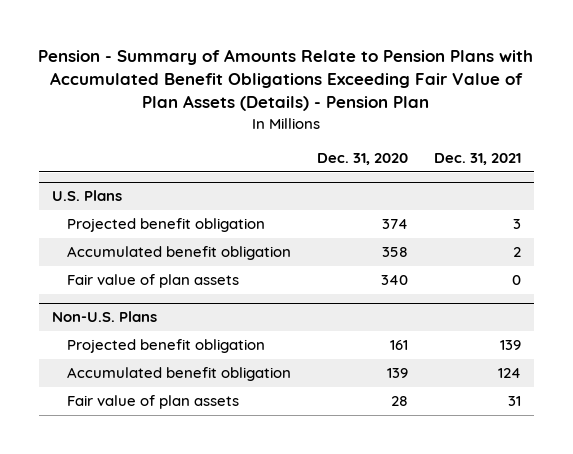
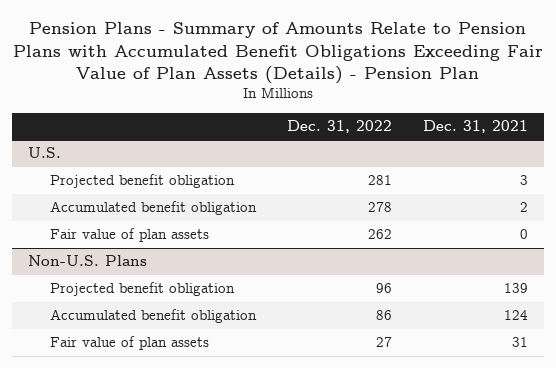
- Pension - Summary of Amounts Relate to Pension Plans with Accumulated Benefit Obligations Exceeding Fair Value of Plan Assets (Details) - Pension Plan
+ Pension Plans - Summary of Amounts Relate to Pension Plans with Accumulated Benefit Obligations Exceeding Fair Value of Plan Assets (Details) - Pension Plan
- | Dec. 31, 2020 | Dec. 31, 2021
+ | Dec. 31, 2022 | Dec. 31, 2021
- U.S. Plans
+ U.S.

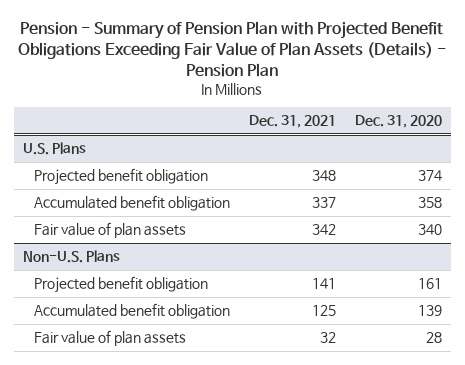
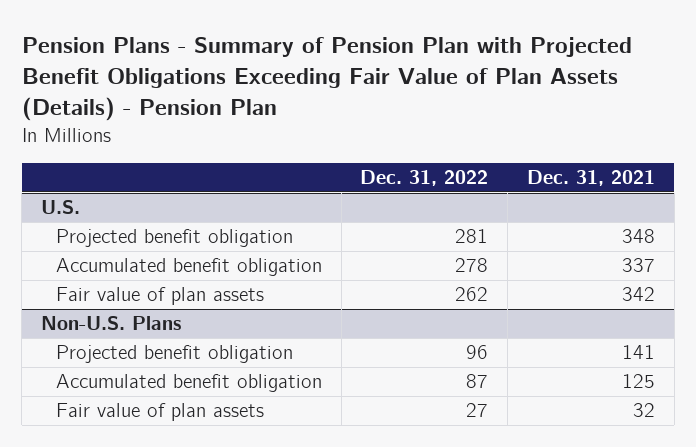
- Pension - Summary of Pension Plan with Projected Benefit Obligations Exceeding Fair Value of Plan Assets (Details) - Pension Plan
+ Pension Plans - Summary of Pension Plan with Projected Benefit Obligations Exceeding Fair Value of Plan Assets (Details) - Pension Plan
- | Dec. 31, 2021 | Dec. 31, 2020
+ | Dec. 31, 2022 | Dec. 31, 2021
- U.S. Plans
+ U.S.

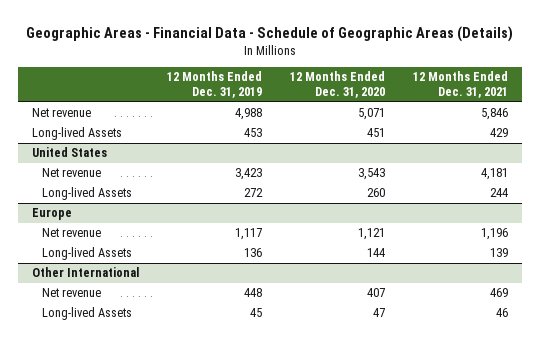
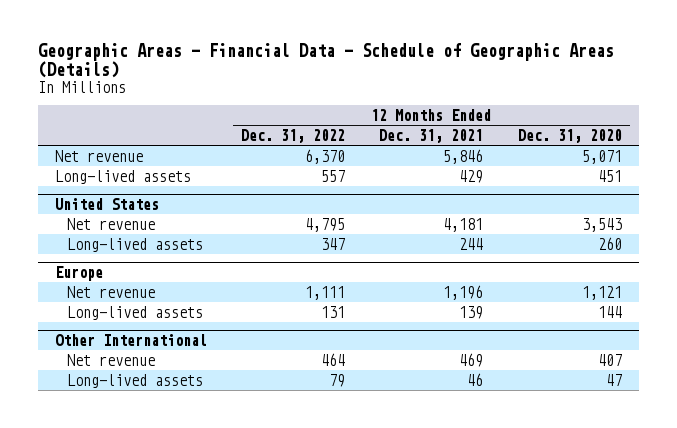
- | 12 Months Ended Dec. 31, 2019 | 12 Months Ended Dec. 31, 2020 | 12 Months Ended Dec. 31, 2021
+ | 12 Months Ended Dec. 31, 2022 | 12 Months Ended Dec. 31, 2021 | 12 Months Ended Dec. 31, 2020
- Long-lived Assets | 453 | 451 | 429
+ Long-lived assets | 557 | 429 | 451
@ United States
- Long-lived Assets | 272 | 260 | 244
+ Long-lived assets | 347 | 244 | 260
@ Europe
- Long-lived Assets | 136 | 144 | 139
+ Long-lived assets | 131 | 139 | 144
@ Other International
- Long-lived Assets | 45 | 47 | 46
+ Long-lived assets | 79 | 46 | 47

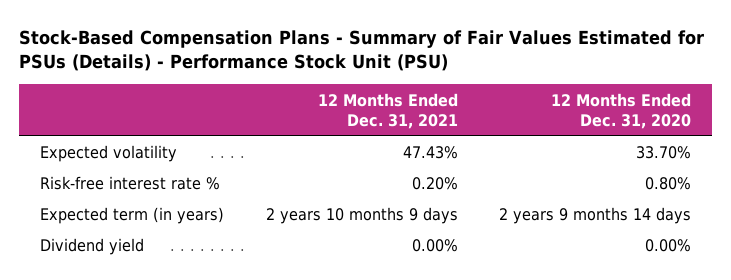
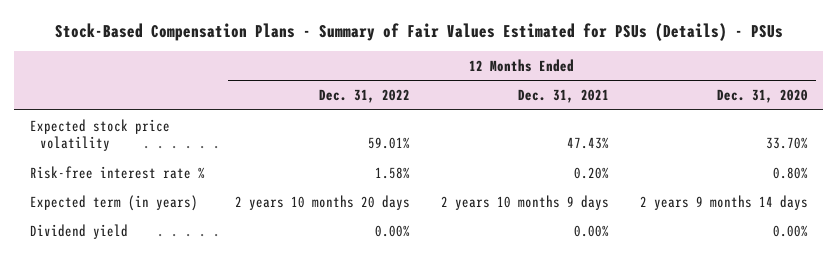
- Stock-Based Compensation Plans - Summary of Fair Values Estimated for PSUs (Details) - Performance Stock Unit (PSU)
+ Stock-Based Compensation Plans - Summary of Fair Values Estimated for PSUs (Details) - PSUs
- | 12 Months Ended Dec. 31, 2021 | 12 Months Ended Dec. 31, 2020
+ | 12 Months Ended Dec. 31, 2022 | 12 Months Ended Dec. 31, 2021 | 12 Months Ended Dec. 31, 2020
- Expected volatility | 47.43% | 33.70%
+ Expected stock price volatility | 59.01% | 47.43% | 33.70%

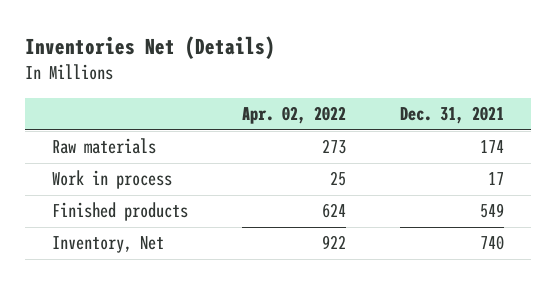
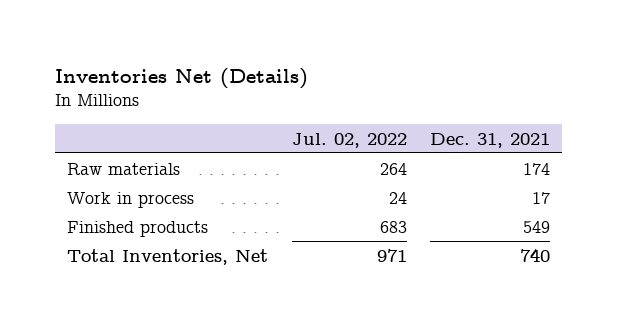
- | Apr. 02, 2022 | Dec. 31, 2021
+ | Jul. 02, 2022 | Dec. 31, 2021
- Inventory, Net | 922 | 740
+ Total Inventories, Net | 971 | 740

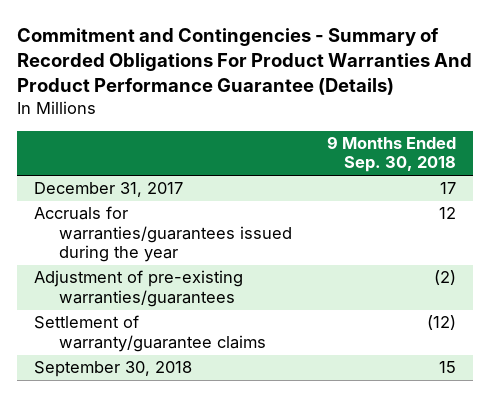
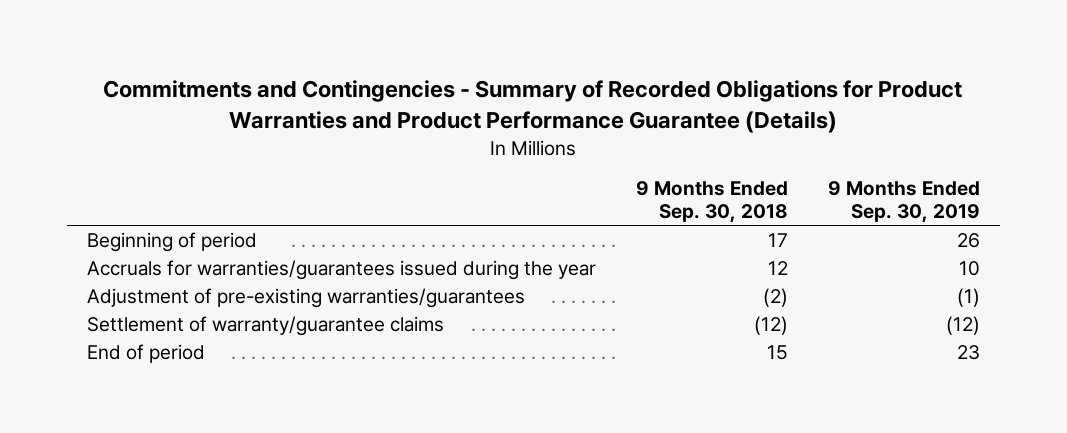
- Commitment and Contingencies - Summary of Recorded Obligations For Product Warranties And Product Performance Guarantee (Details)
+ Commitments and Contingencies - Summary of Recorded Obligations for Product Warranties and Product Performance Guarantee (Details)
- | 9 Months Ended Sep. 30, 2018
+ | 9 Months Ended Sep. 30, 2018 | 9 Months Ended Sep. 30, 2019
- December 31, 2017 | 17
+ Beginning of period | 17 | 26
- September 30, 2018 | 15
+ End of period | 15 | 23

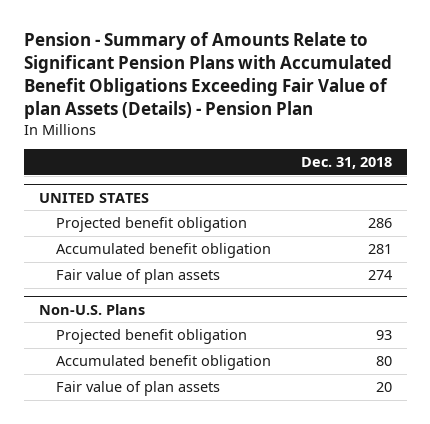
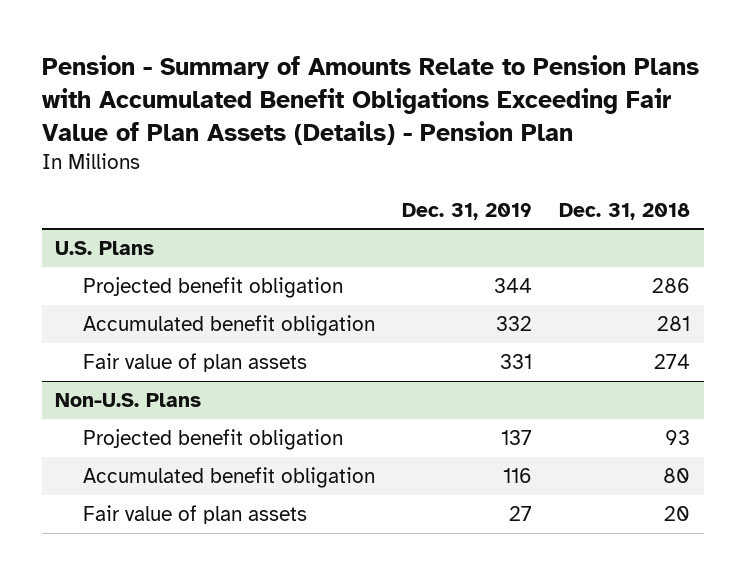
- Pension - Summary of Amounts Relate to Significant Pension Plans with Accumulated Benefit Obligations Exceeding Fair Value of plan Assets (Details) - Pension Plan
+ Pension - Summary of Amounts Relate to Pension Plans with Accumulated Benefit Obligations Exceeding Fair Value of Plan Assets (Details) - Pension Plan
- | Dec. 31, 2018
+ | Dec. 31, 2019 | Dec. 31, 2018
- UNITED STATES
+ U.S. Plans

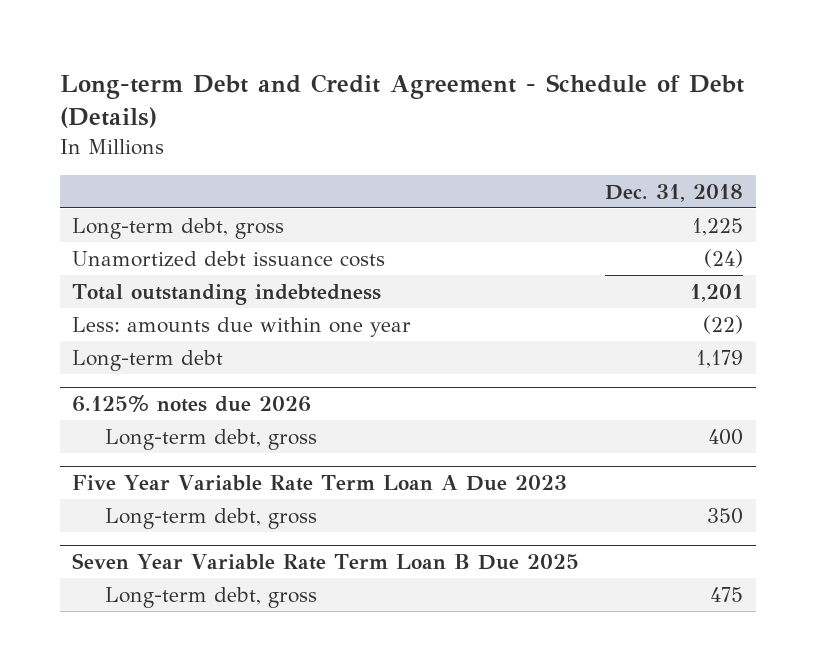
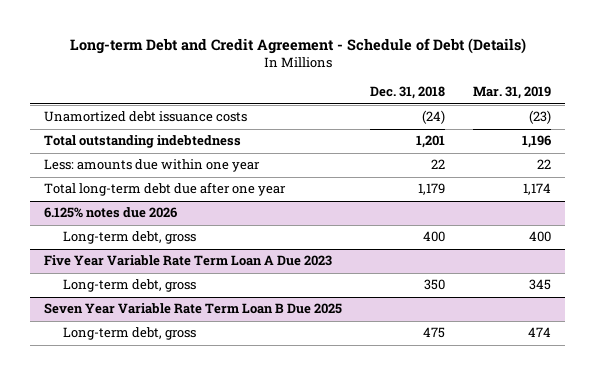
- | Dec. 31, 2018
+ | Dec. 31, 2018 | Mar. 31, 2019
- Long-term debt, gross | 1,225
- Less: amounts due within one year | (22)
- Long-term debt | 1,179
+ Less: amounts due within one year | 22 | 22
+ Total long-term debt due after one year | 1,179 | 1,174

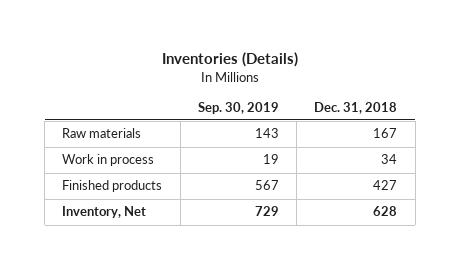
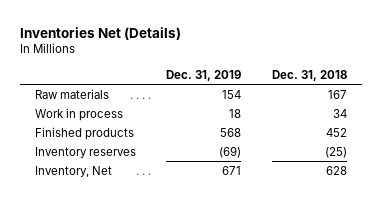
- Inventories (Details)
+ Inventories Net (Details)
- | Sep. 30, 2019 | Dec. 31, 2018
+ | Dec. 31, 2019 | Dec. 31, 2018
- Finished products | 567 | 427
+ Finished products | 568 | 452
+ Inventory reserves | (69) | (25)

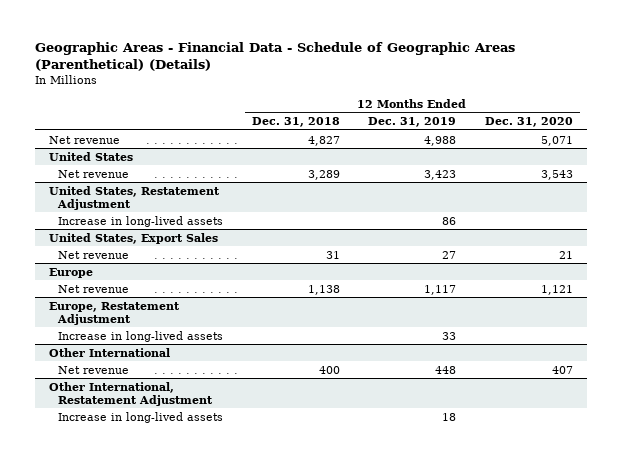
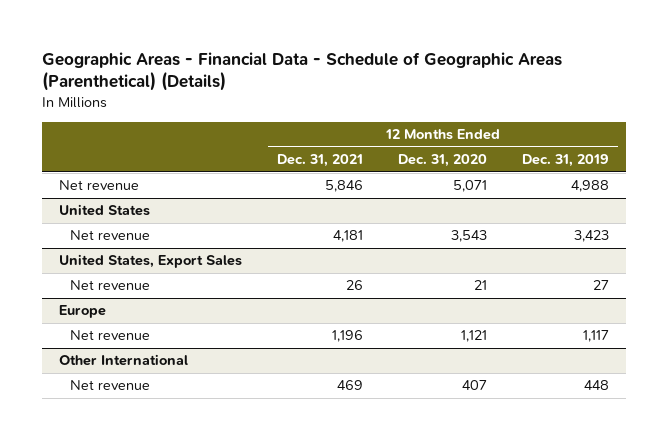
- | 12 Months Ended Dec. 31, 2018 | 12 Months Ended Dec. 31, 2019 | 12 Months Ended Dec. 31, 2020
+ | 12 Months Ended Dec. 31, 2021 | 12 Months Ended Dec. 31, 2020 | 12 Months Ended Dec. 31, 2019
- United States, Restatement Adjustment
- Increase in long-lived assets | | 86 |
- Europe, Restatement Adjustment
- Increase in long-lived assets | | 33 |
- Other International, Restatement Adjustment
- Increase in long-lived assets | | 18 |

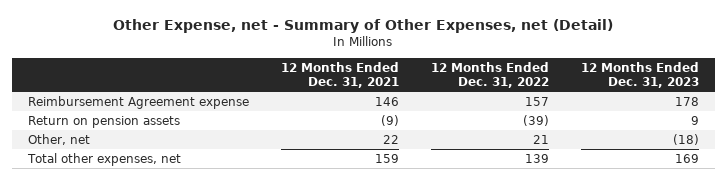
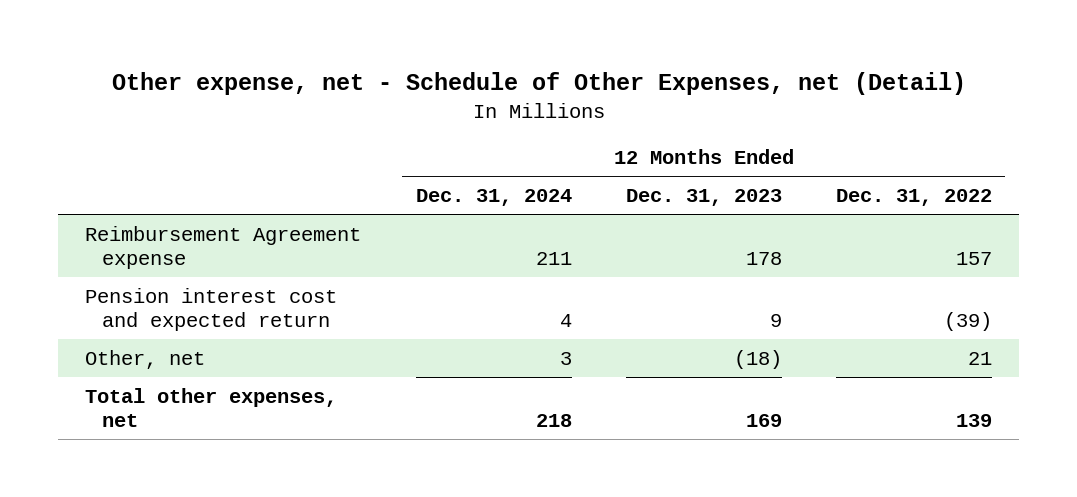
- Other Expense, net - Summary of Other Expenses, net (Detail)
+ Other expense, net - Schedule of Other Expenses, net (Detail)
- | 12 Months Ended Dec. 31, 2021 | 12 Months Ended Dec. 31, 2022 | 12 Months Ended Dec. 31, 2023
+ | 12 Months Ended Dec. 31, 2024 | 12 Months Ended Dec. 31, 2023 | 12 Months Ended Dec. 31, 2022
- Return on pension assets | (9) | (39) | 9
+ Pension interest cost and expected return | 4 | 9 | (39)

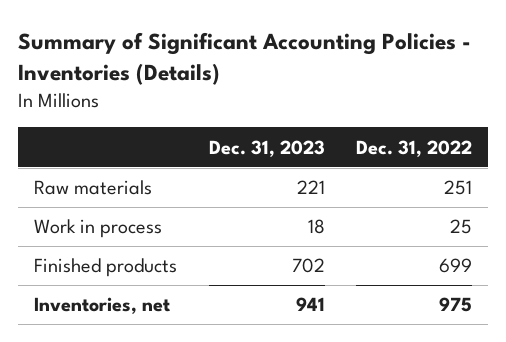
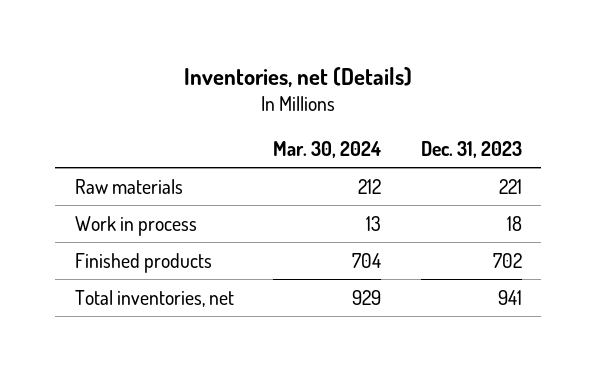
- Summary of Significant Accounting Policies - Inventories (Details)
+ Inventories, net (Details)
- | Dec. 31, 2023 | Dec. 31, 2022
+ | Mar. 30, 2024 | Dec. 31, 2023
- Inventories, net | 941 | 975
+ Total inventories, net | 929 | 941

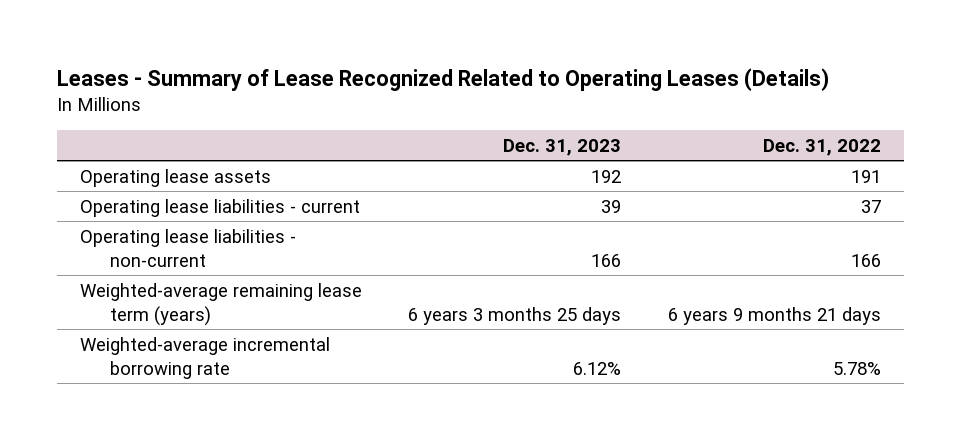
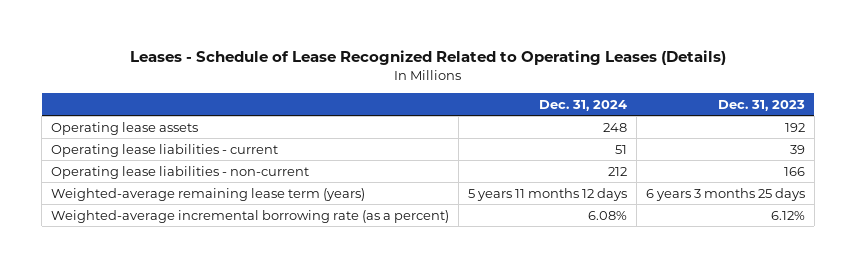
- Leases - Summary of Lease Recognized Related to Operating Leases (Details)
+ Leases - Schedule of Lease Recognized Related to Operating Leases (Details)
- | Dec. 31, 2023 | Dec. 31, 2022
+ | Dec. 31, 2024 | Dec. 31, 2023
- Weighted-average incremental borrowing rate | 6.12% | 5.78%
+ Weighted-average incremental borrowing rate (as a percent) | 6.08% | 6.12%

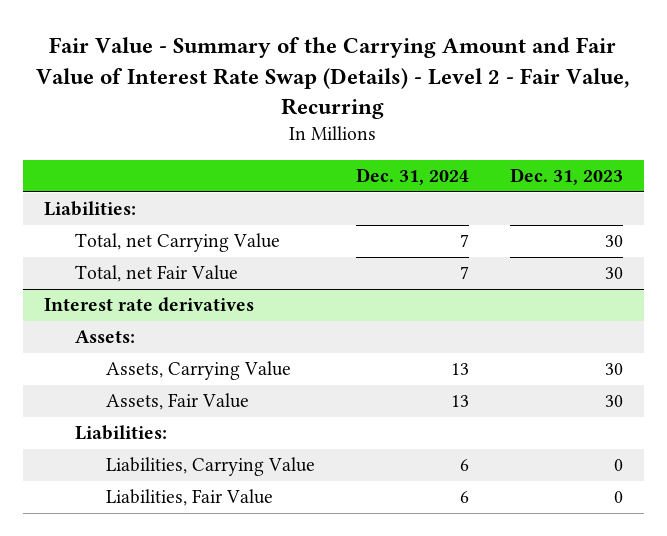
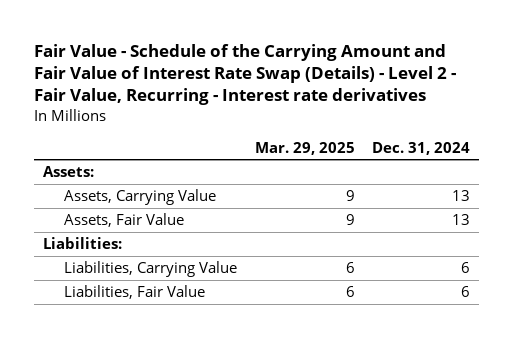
- Fair Value - Summary of the Carrying Amount and Fair Value of Interest Rate Swap (Details) - Level 2 - Fair Value, Recurring
+ Fair Value - Schedule of the Carrying Amount and Fair Value of Interest Rate Swap (Details) - Level 2 - Fair Value, Recurring - Interest rate derivatives
- | Dec. 31, 2024 | Dec. 31, 2023
+ | Mar. 29, 2025 | Dec. 31, 2024
- Liabilities:
- Total, net Carrying Value | 7 | 30
- Total, net Fair Value | 7 | 30
- Interest rate derivatives

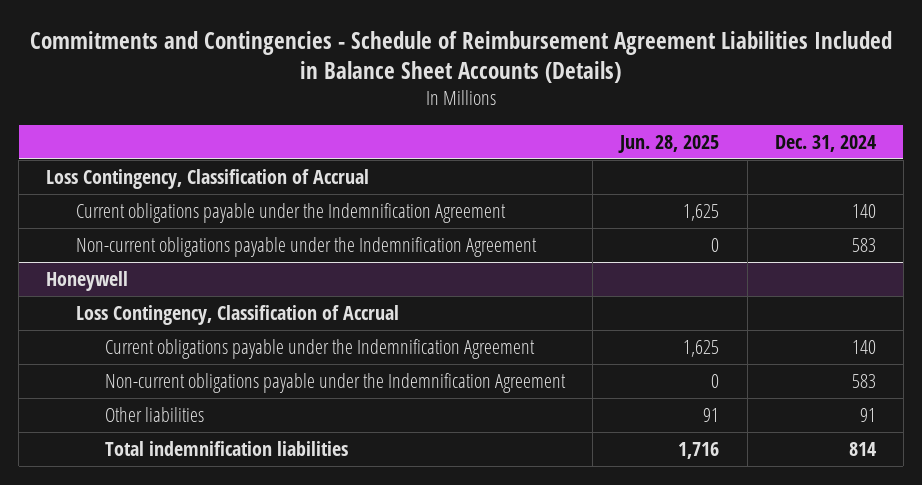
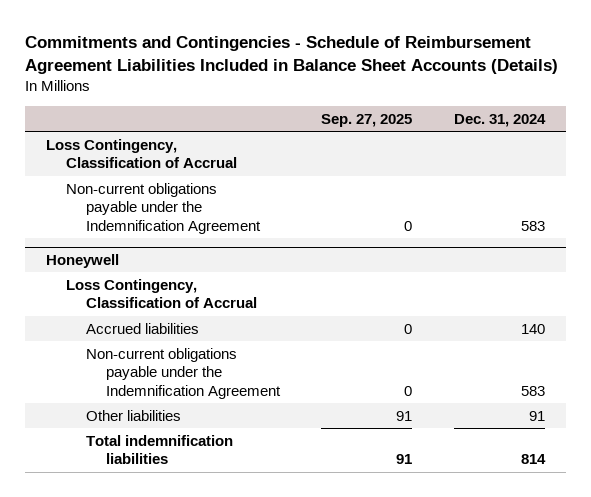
- | Jun. 28, 2025 | Dec. 31, 2024
+ | Sep. 27, 2025 | Dec. 31, 2024
- Current obligations payable under the Indemnification Agreement | 1,625 | 140
@ Honeywell
- Current obligations payable under the Indemnification Agreement | 1,625 | 140
+ Accrued liabilities | 0 | 140

